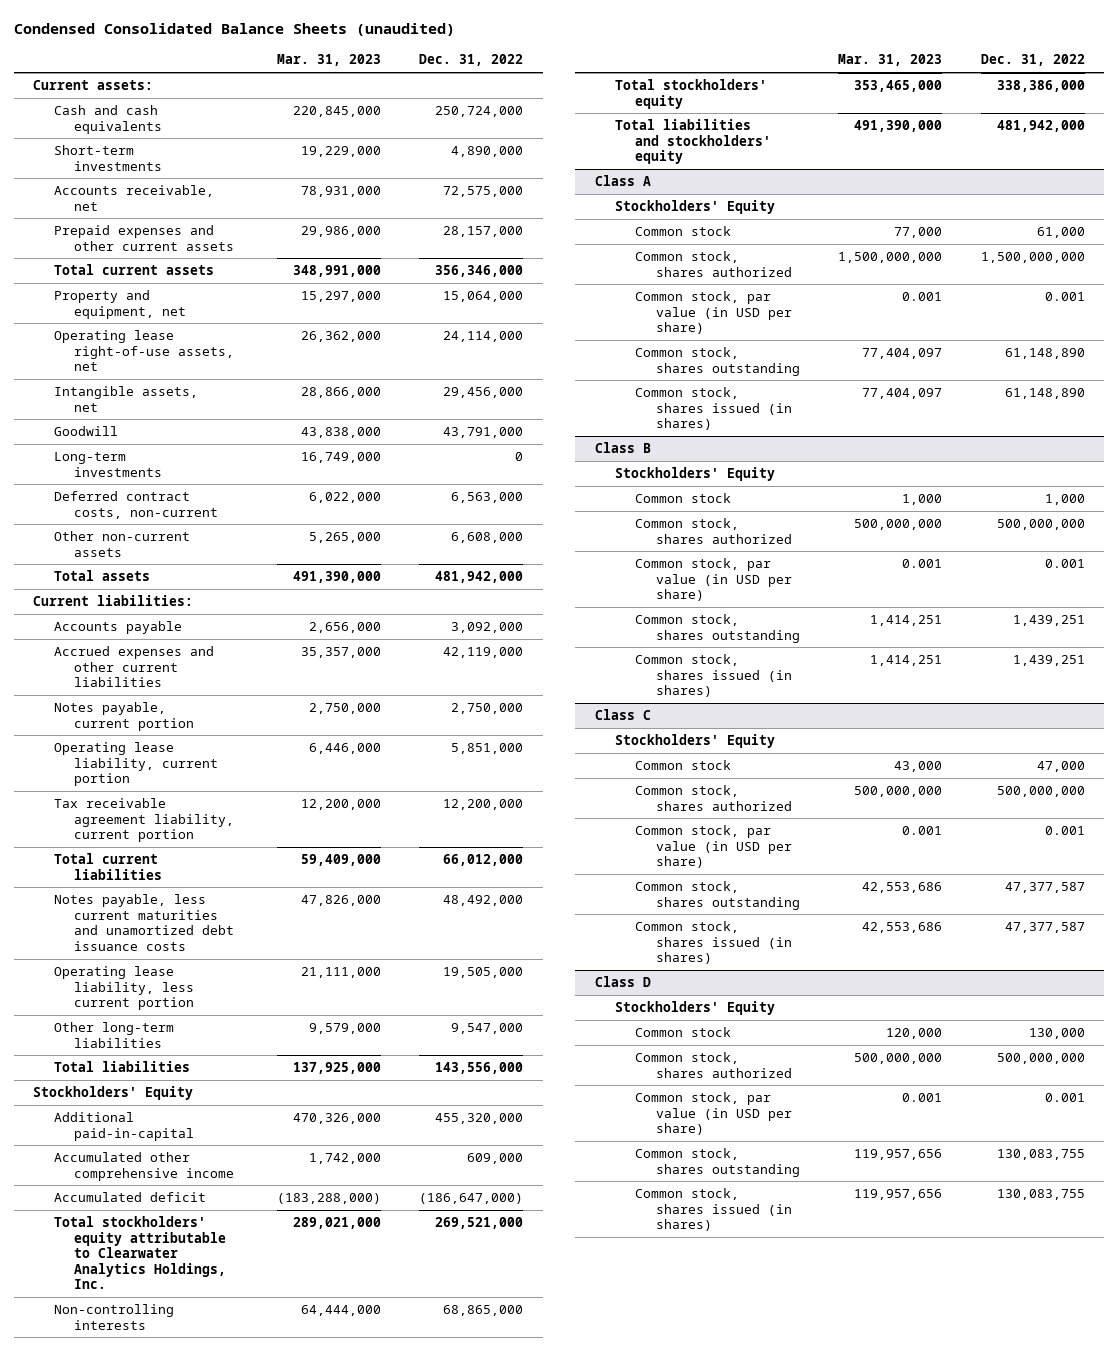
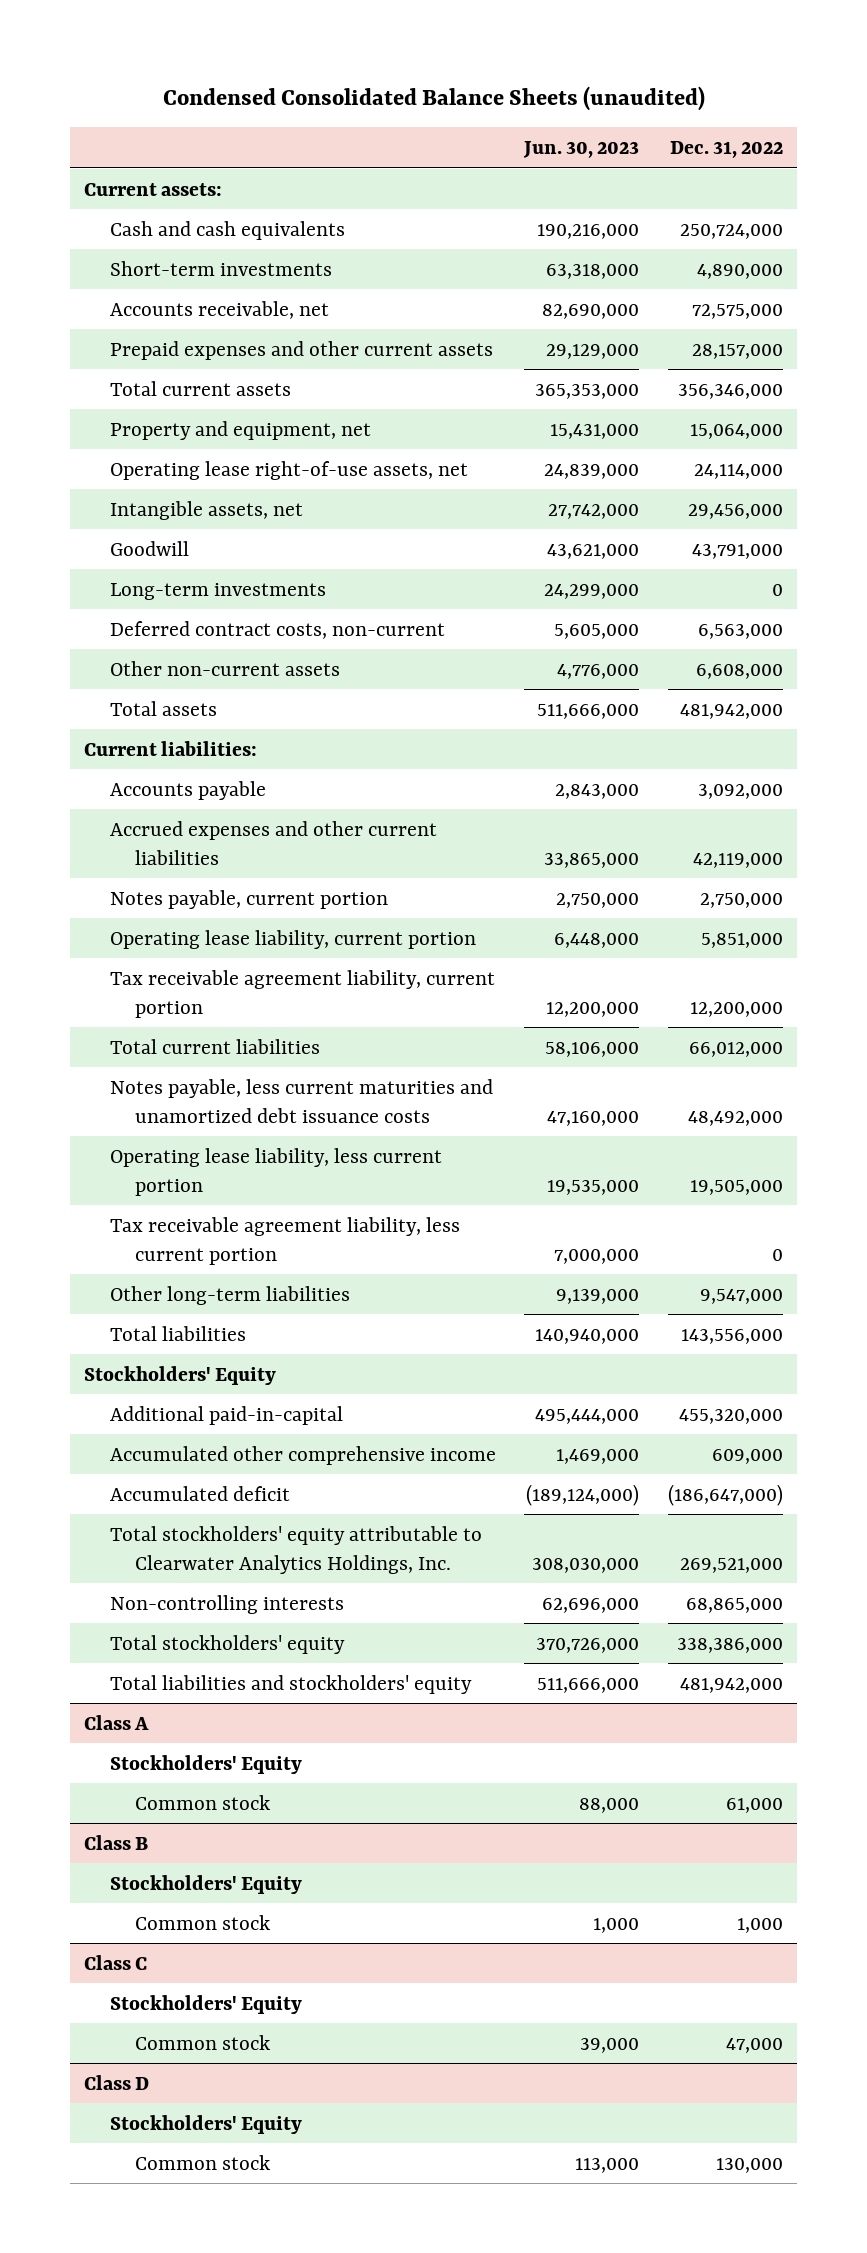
- | Mar. 31, 2023 | Dec. 31, 2022
+ | Jun. 30, 2023 | Dec. 31, 2022
+ Tax receivable agreement liability, less current portion | 7,000,000 | 0
@ Class A
- Common stock, shares authorized | 1,500,000,000 | 1,500,000,000
- Common stock, par value (in USD per share) | 0.001 | 0.001
- Common stock, shares outstanding | 77,404,097 | 61,148,890
- Common stock, shares issued (in shares) | 77,404,097 | 61,148,890
@ Class B
- Common stock, shares authorized | 500,000,000 | 500,000,000
- Common stock, par value (in USD per share) | 0.001 | 0.001
- Common stock, shares outstanding | 1,414,251 | 1,439,251
- Common stock, shares issued (in shares) | 1,414,251 | 1,439,251
@ Class C
- Common stock, shares authorized | 500,000,000 | 500,000,000
- Common stock, par value (in USD per share) | 0.001 | 0.001
- Common stock, shares outstanding | 42,553,686 | 47,377,587
- Common stock, shares issued (in shares) | 42,553,686 | 47,377,587
@ Class D
- Common stock, shares authorized | 500,000,000 | 500,000,000
- Common stock, par value (in USD per share) | 0.001 | 0.001
- Common stock, shares outstanding | 119,957,656 | 130,083,755
- Common stock, shares issued (in shares) | 119,957,656 | 130,083,755

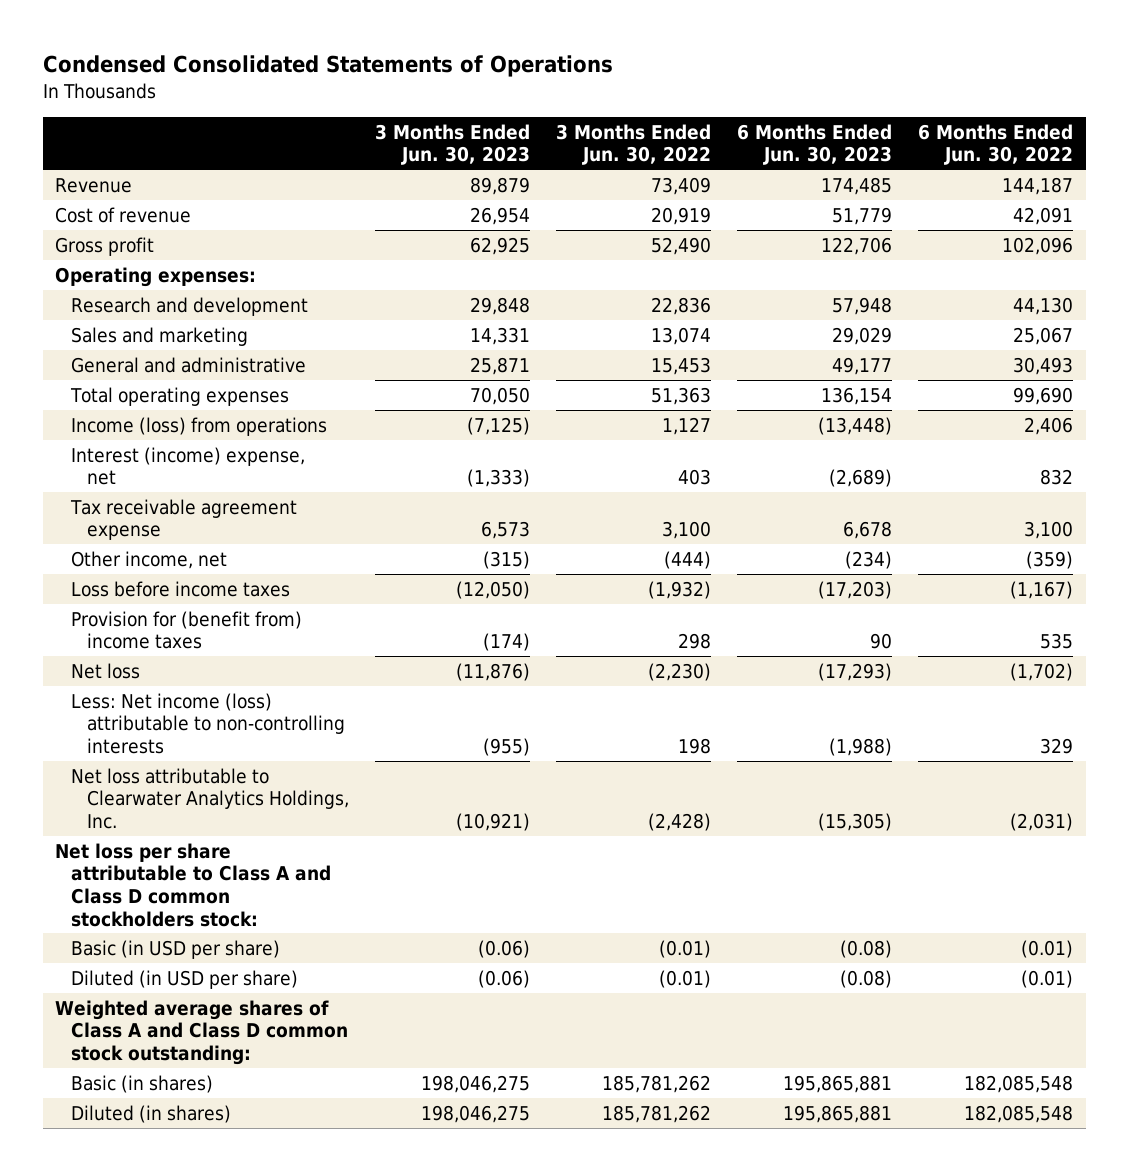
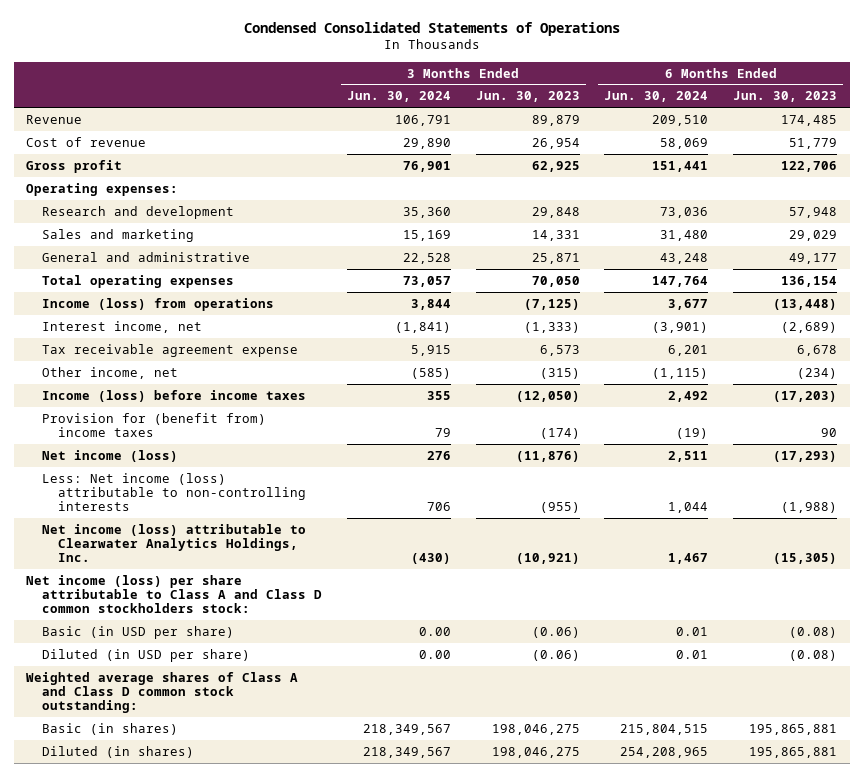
- | 3 Months Ended Jun. 30, 2023 | 3 Months Ended Jun. 30, 2022 | 6 Months Ended Jun. 30, 2023 | 6 Months Ended Jun. 30, 2022
+ | 3 Months Ended Jun. 30, 2024 | 3 Months Ended Jun. 30, 2023 | 6 Months Ended Jun. 30, 2024 | 6 Months Ended Jun. 30, 2023
- Interest (income) expense, net | (1,333) | 403 | (2,689) | 832
+ Interest income, net | (1,841) | (1,333) | (3,901) | (2,689)
- Loss before income taxes | (12,050) | (1,932) | (17,203) | (1,167)
+ Income (loss) before income taxes | 355 | (12,050) | 2,492 | (17,203)
- Net loss | (11,876) | (2,230) | (17,293) | (1,702)
+ Net income (loss) | 276 | (11,876) | 2,511 | (17,293)
- Net loss attributable to Clearwater Analytics Holdings, Inc. | (10,921) | (2,428) | (15,305) | (2,031)
- Net loss per share attributable to Class A and Class D common stockholders stock:
+ Net income (loss) attributable to Clearwater Analytics Holdings, Inc. | (430) | (10,921) | 1,467 | (15,305)
+ Net income (loss) per share attributable to Class A and Class D common stockholders stock:

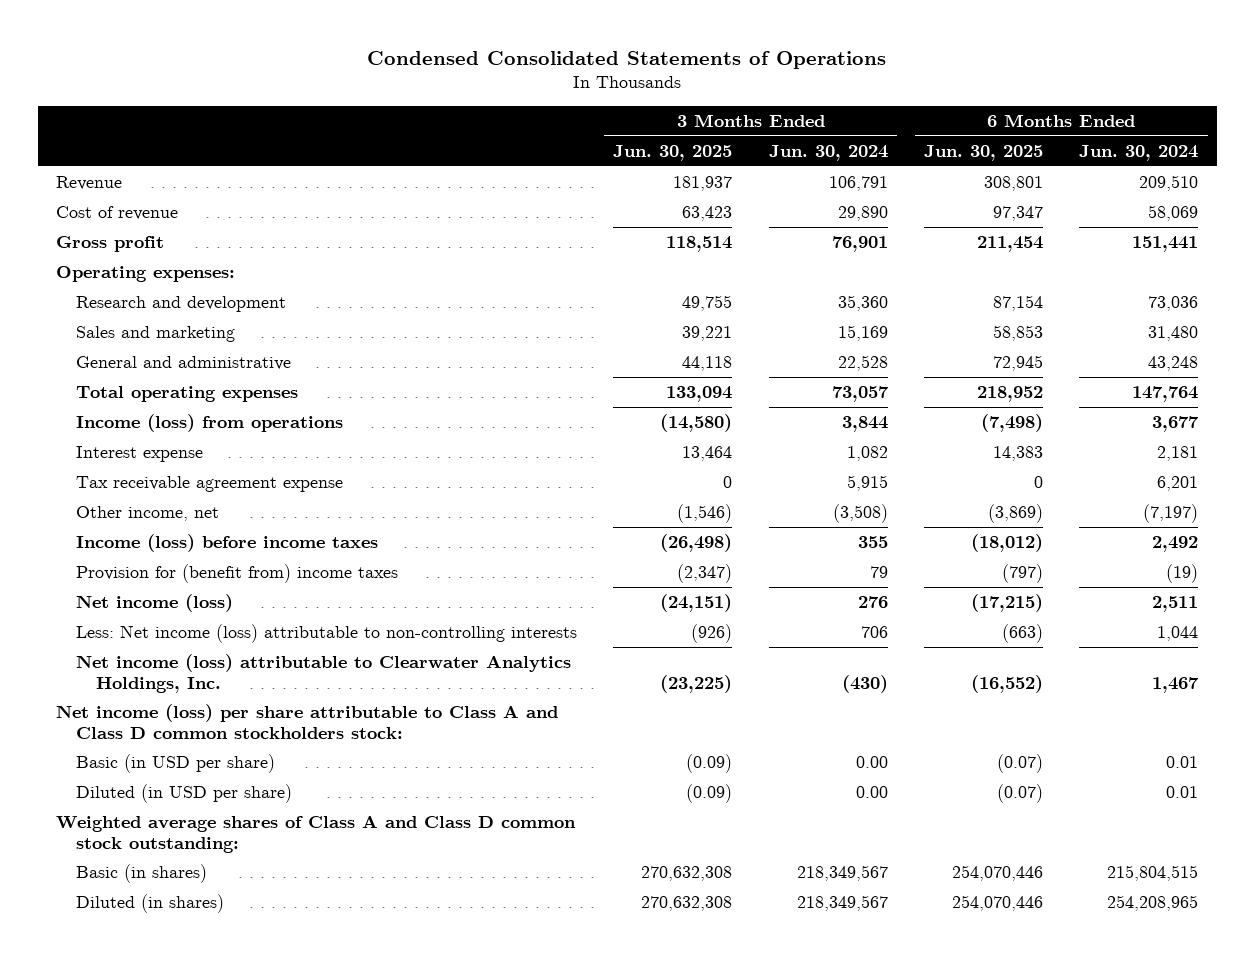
- | 3 Months Ended Jun. 30, 2024 | 3 Months Ended Jun. 30, 2023 | 6 Months Ended Jun. 30, 2024 | 6 Months Ended Jun. 30, 2023
+ | 3 Months Ended Jun. 30, 2025 | 3 Months Ended Jun. 30, 2024 | 6 Months Ended Jun. 30, 2025 | 6 Months Ended Jun. 30, 2024
- Interest income, net | (1,841) | (1,333) | (3,901) | (2,689)
+ Interest expense | 13,464 | 1,082 | 14,383 | 2,181
- Other income, net | (585) | (315) | (1,115) | (234)
+ Other income, net | (1,546) | (3,508) | (3,869) | (7,197)

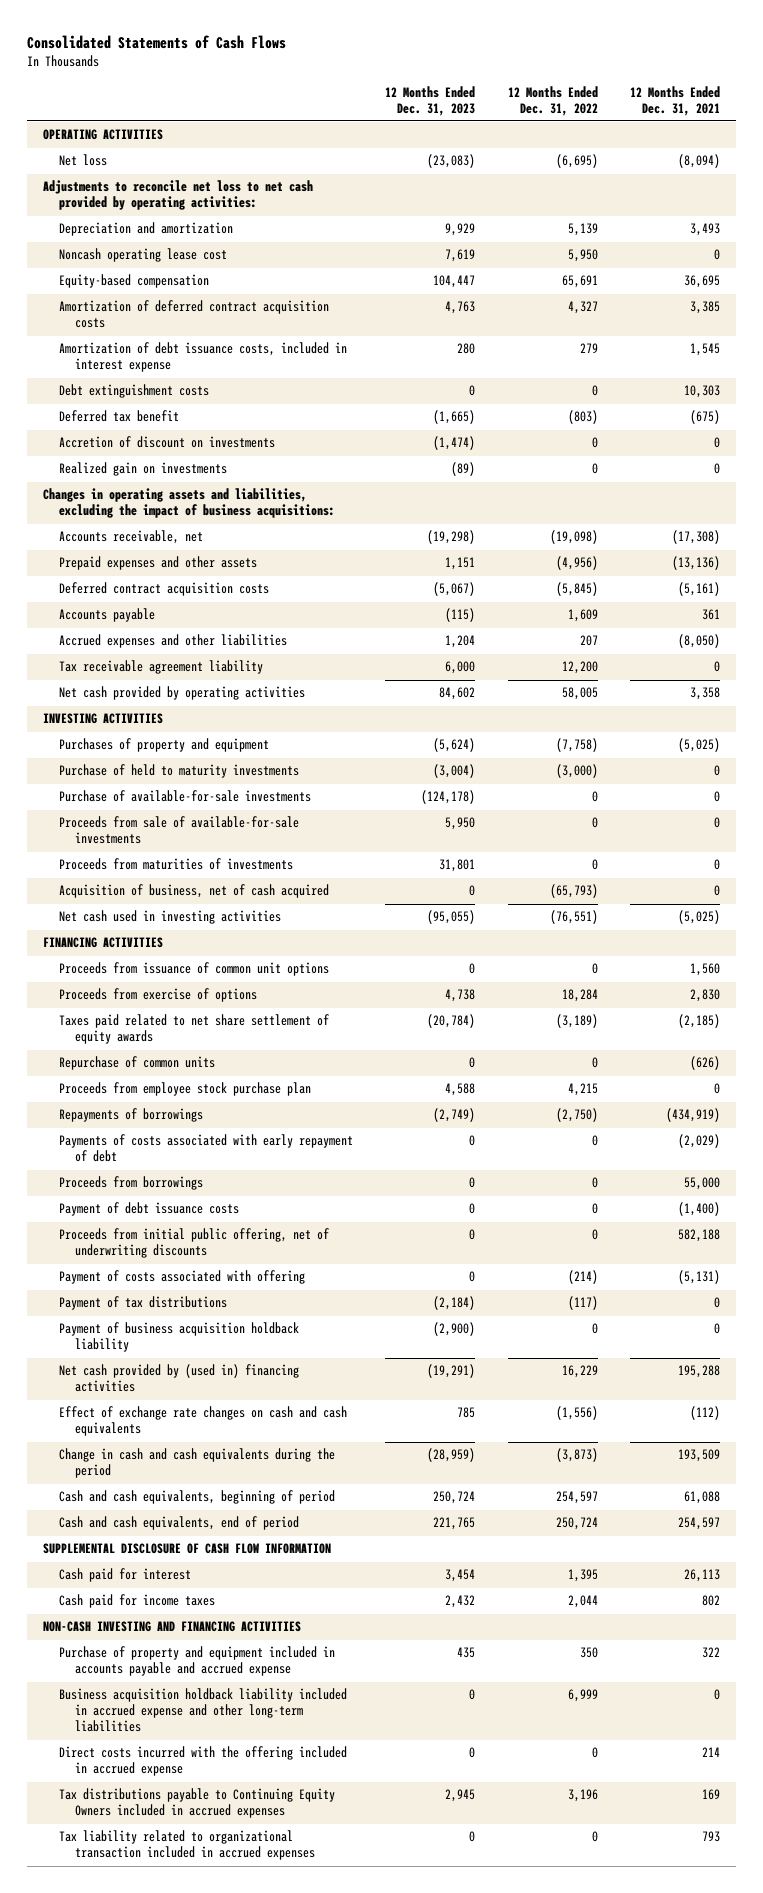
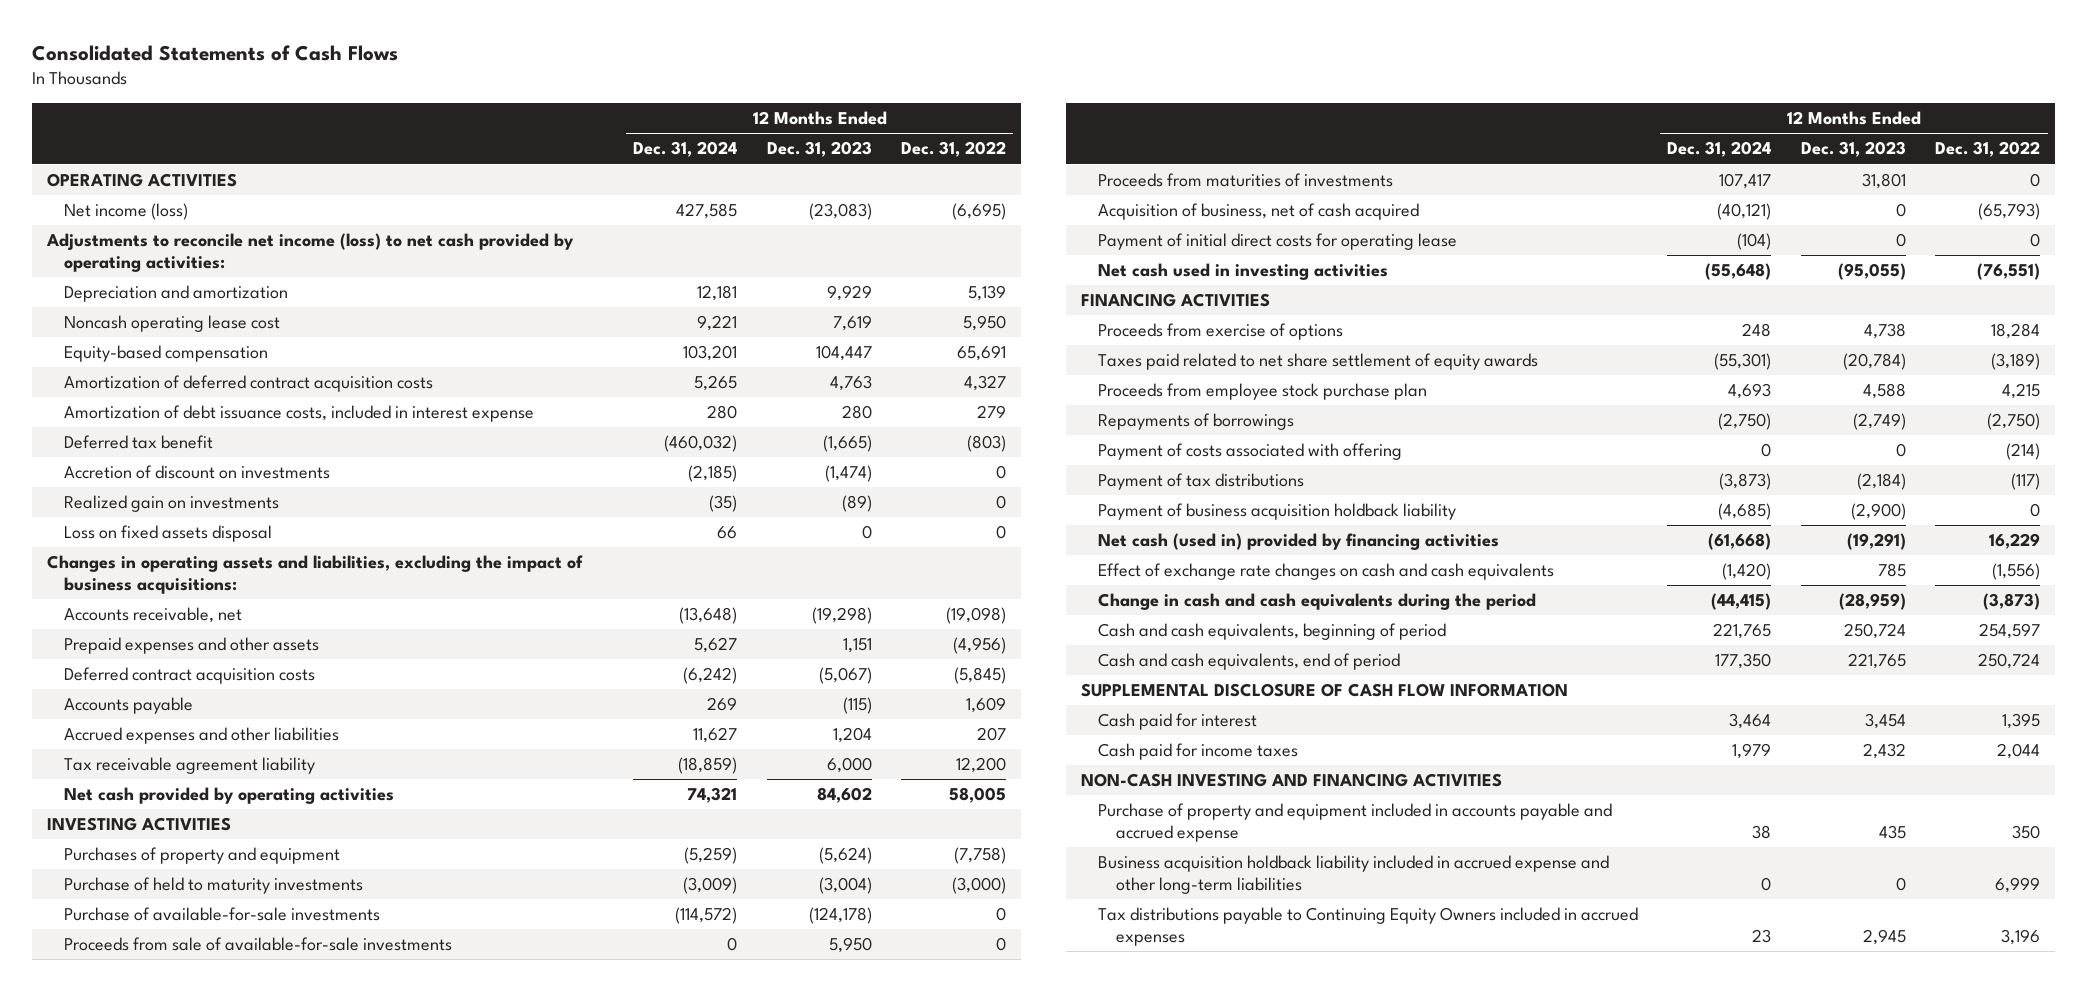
- | 12 Months Ended Dec. 31, 2023 | 12 Months Ended Dec. 31, 2022 | 12 Months Ended Dec. 31, 2021
+ | 12 Months Ended Dec. 31, 2024 | 12 Months Ended Dec. 31, 2023 | 12 Months Ended Dec. 31, 2022
- Net loss | (23,083) | (6,695) | (8,094)
- Adjustments to reconcile net loss to net cash provided by operating activities:
+ Net income (loss) | 427,585 | (23,083) | (6,695)
+ Adjustments to reconcile net income (loss) to net cash provided by operating activities:
- Debt extinguishment costs | 0 | 0 | 10,303
+ Loss on fixed assets disposal | 66 | 0 | 0
+ Payment of initial direct costs for operating lease | (104) | 0 | 0
- Proceeds from issuance of common unit options | 0 | 0 | 1,560
- Repurchase of common units | 0 | 0 | (626)
- Payments of costs associated with early repayment of debt | 0 | 0 | (2,029)
- Proceeds from borrowings | 0 | 0 | 55,000
- Payment of debt issuance costs | 0 | 0 | (1,400)
- Proceeds from initial public offering, net of underwriting discounts | 0 | 0 | 582,188
- Net cash provided by (used in) financing activities | (19,291) | 16,229 | 195,288
+ Net cash (used in) provided by financing activities | (61,668) | (19,291) | 16,229
- Direct costs incurred with the offering included in accrued expense | 0 | 0 | 214
- Tax liability related to organizational transaction included in accrued expenses | 0 | 0 | 793

